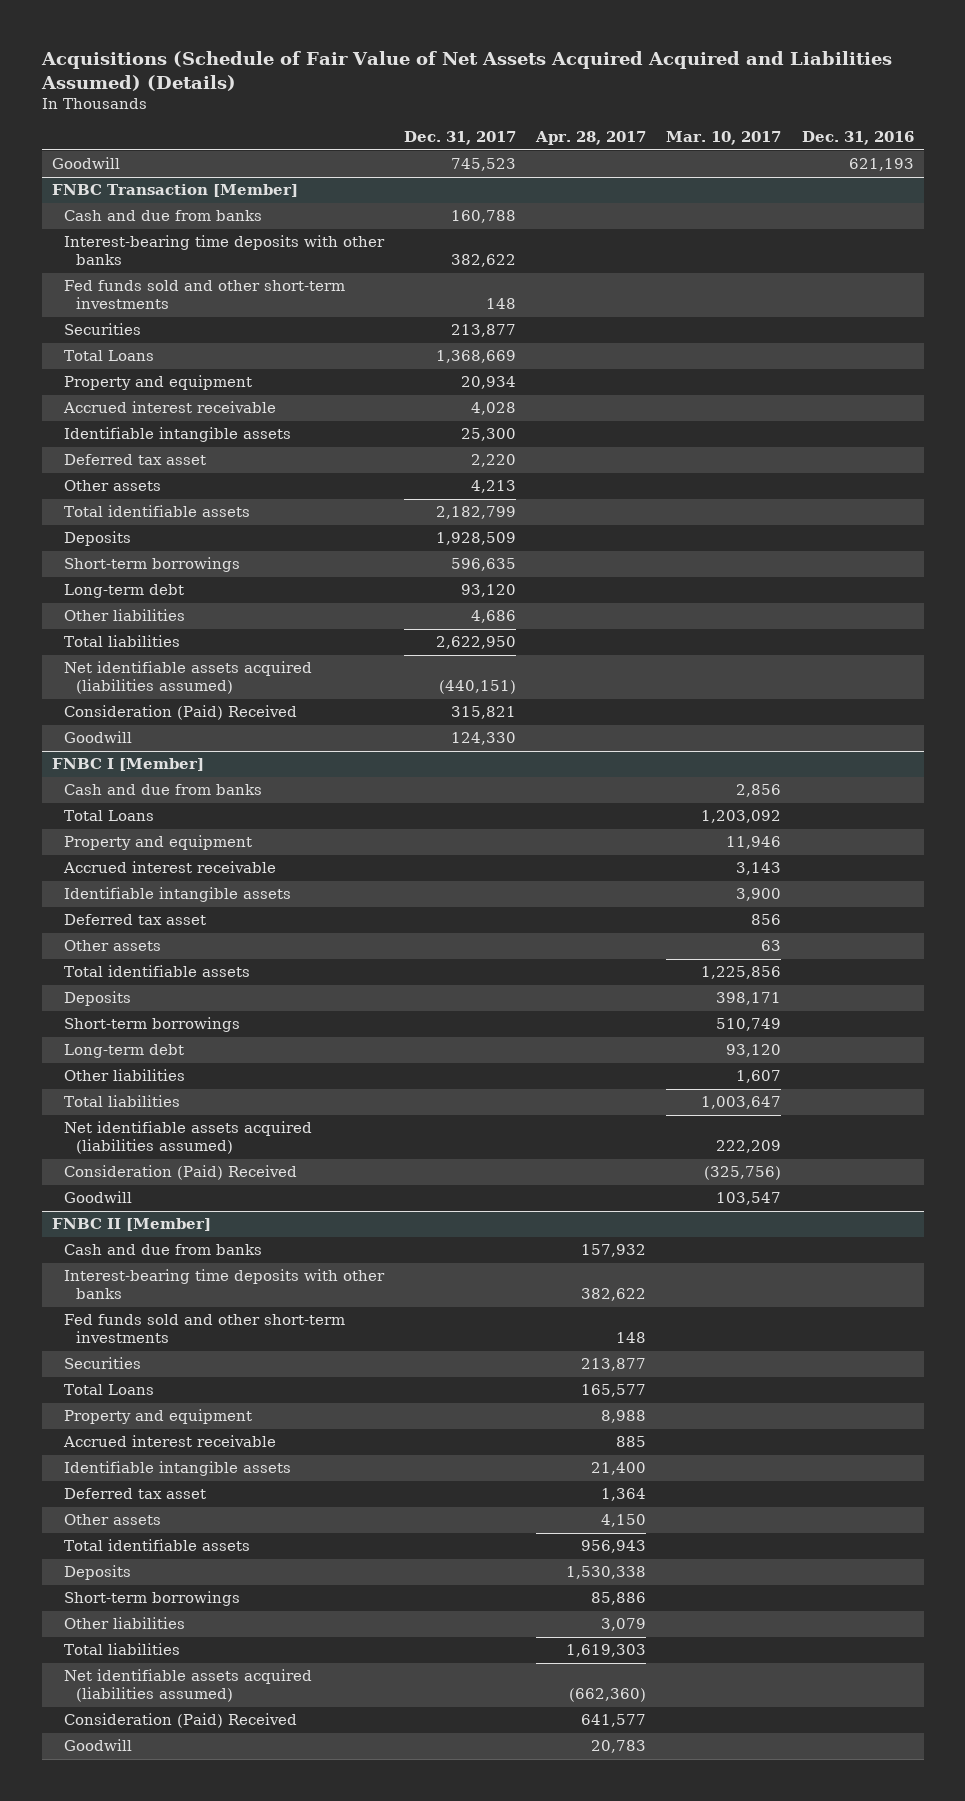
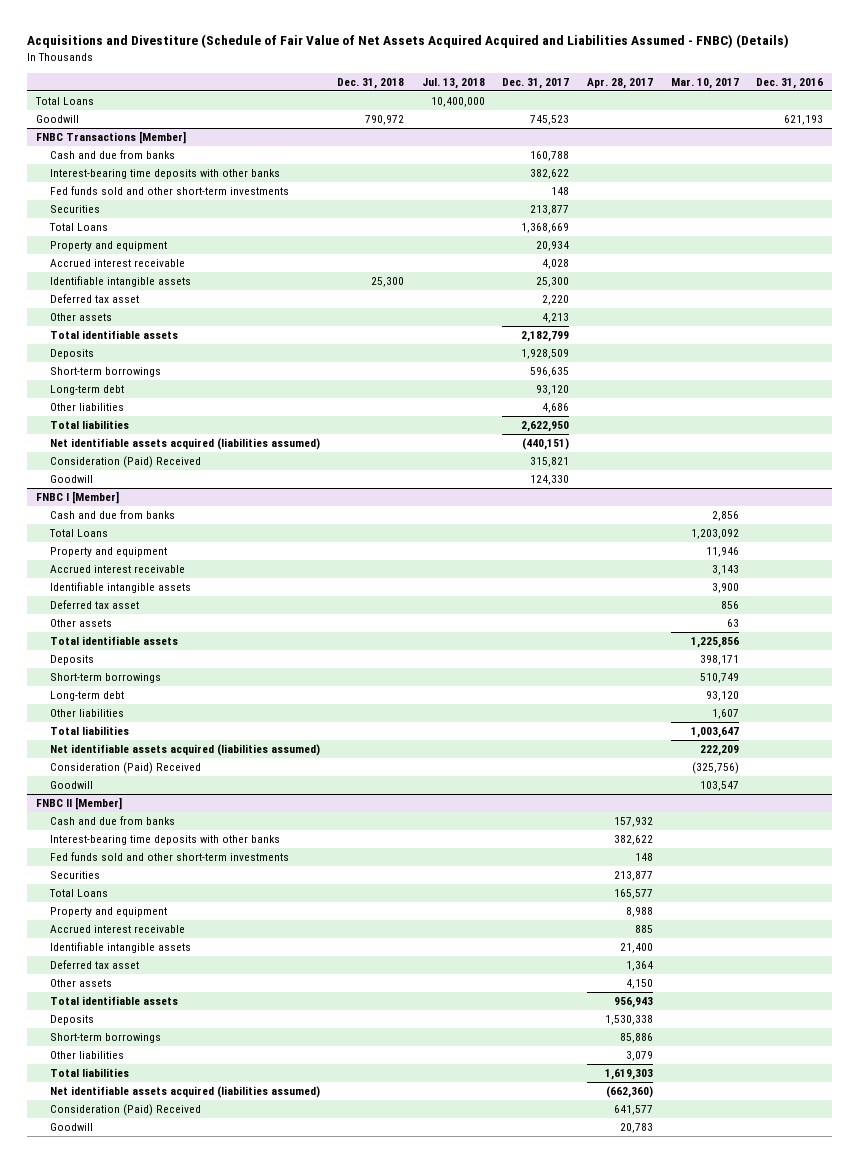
- Acquisitions (Schedule of Fair Value of Net Assets Acquired Acquired and Liabilities Assumed) (Details)
+ Acquisitions and Divestiture (Schedule of Fair Value of Net Assets Acquired Acquired and Liabilities Assumed - FNBC) (Details)
- | Dec. 31, 2017 | Apr. 28, 2017 | Mar. 10, 2017 | Dec. 31, 2016
+ | Dec. 31, 2018 | Jul. 13, 2018 | Dec. 31, 2017 | Apr. 28, 2017 | Mar. 10, 2017 | Dec. 31, 2016
+ Total Loans | | 10,400,000 | | | |
- FNBC Transaction [Member]
+ FNBC Transactions [Member]

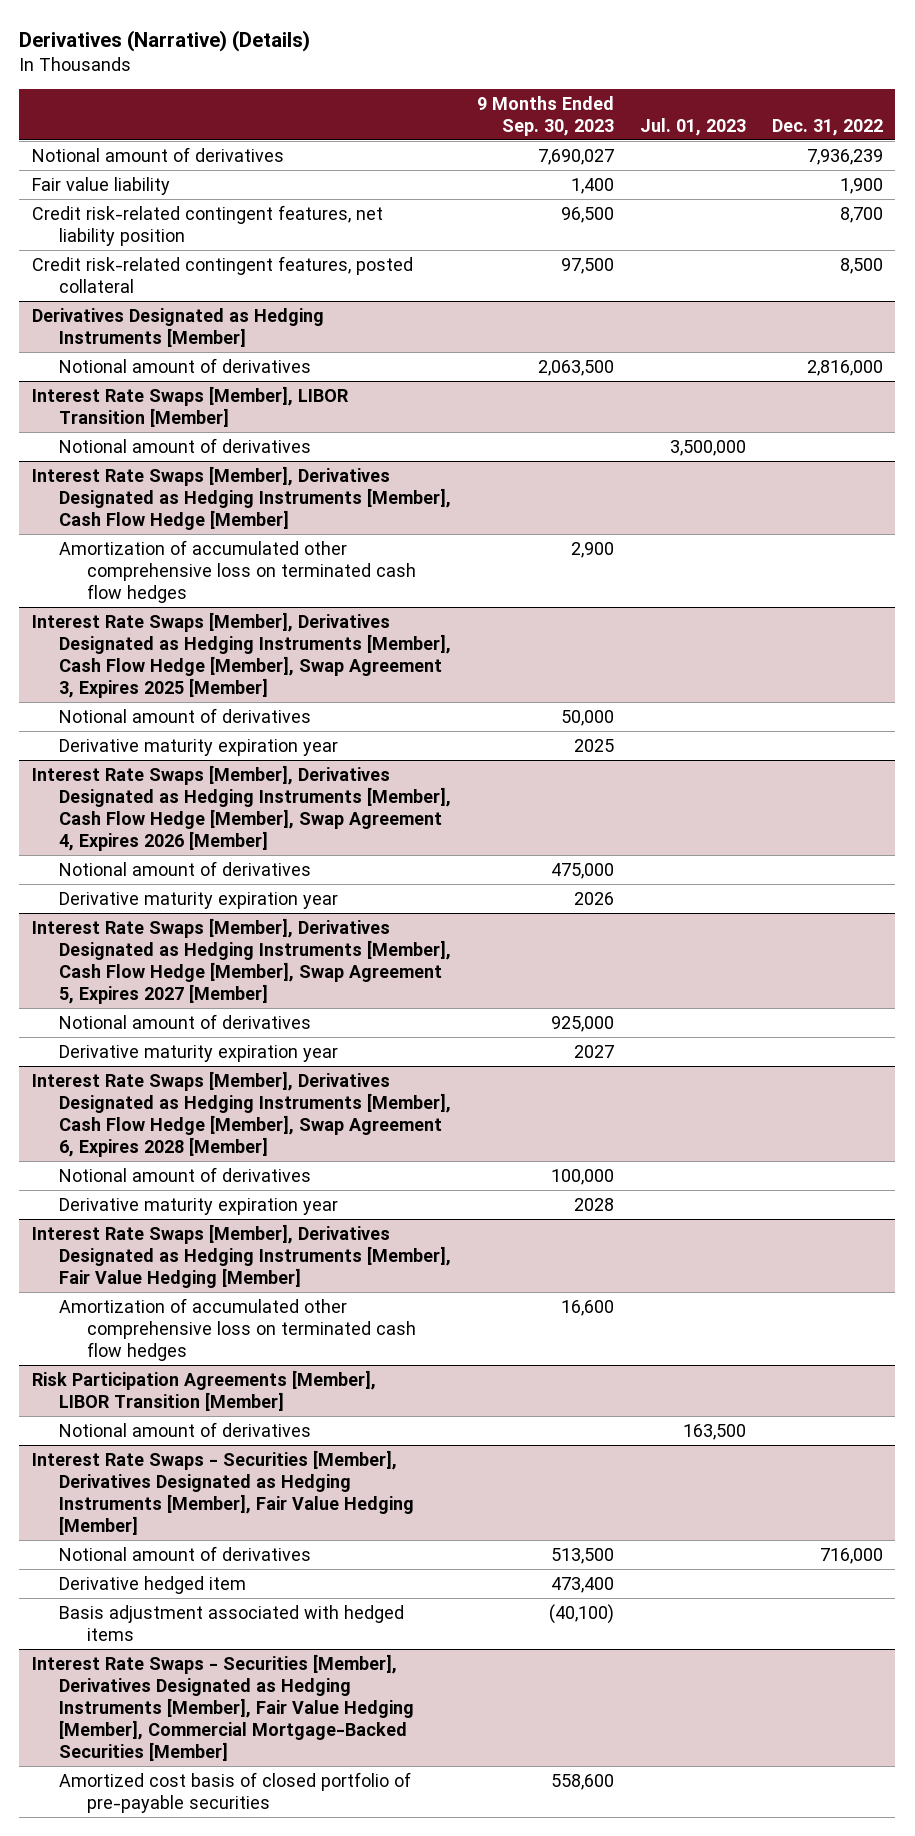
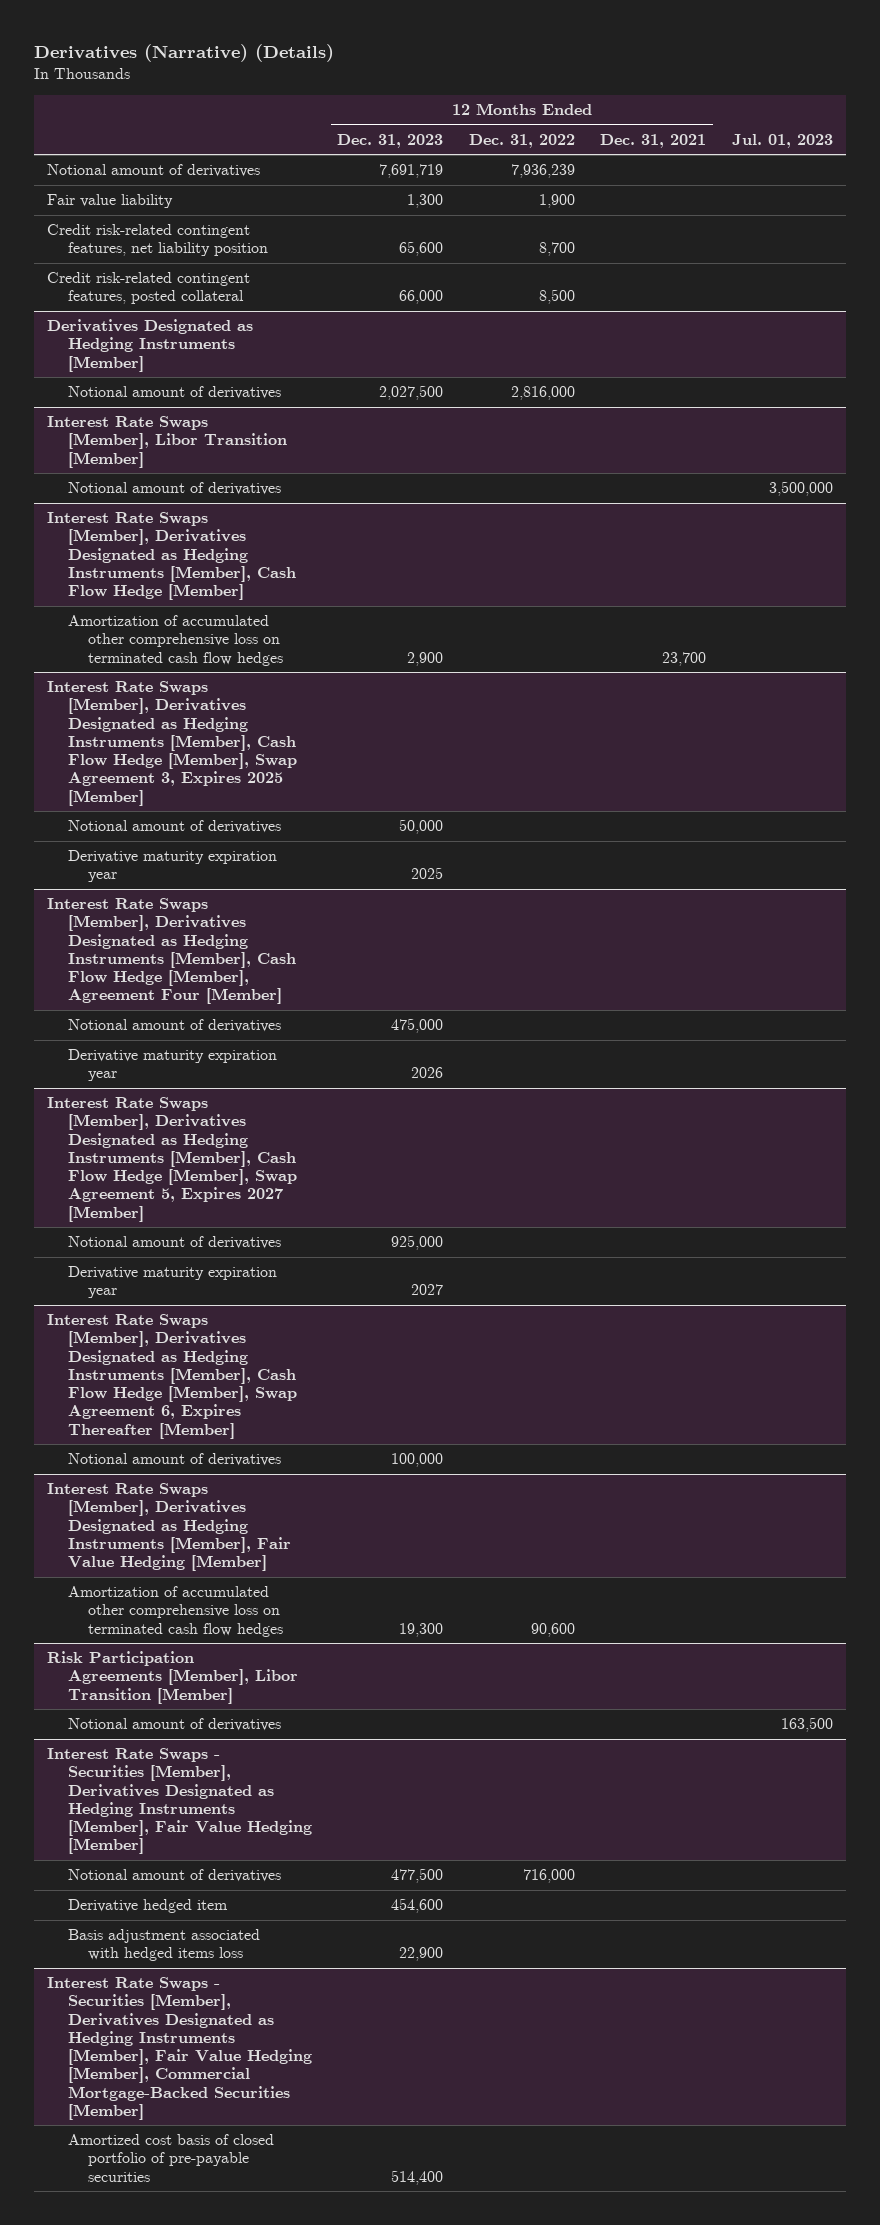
- | 9 Months Ended Sep. 30, 2023 | Jul. 01, 2023 | Dec. 31, 2022
+ | 12 Months Ended Dec. 31, 2023 | 12 Months Ended Dec. 31, 2022 | 12 Months Ended Dec. 31, 2021 | Jul. 01, 2023
- Interest Rate Swaps [Member], LIBOR Transition [Member]
+ Interest Rate Swaps [Member], Libor Transition [Member]
- Interest Rate Swaps [Member], Derivatives Designated as Hedging Instruments [Member], Cash Flow Hedge [Member], Swap Agreement 4, Expires 2026 [Member]
+ Interest Rate Swaps [Member], Derivatives Designated as Hedging Instruments [Member], Cash Flow Hedge [Member], Agreement Four [Member]
- Interest Rate Swaps [Member], Derivatives Designated as Hedging Instruments [Member], Cash Flow Hedge [Member], Swap Agreement 6, Expires 2028 [Member]
+ Interest Rate Swaps [Member], Derivatives Designated as Hedging Instruments [Member], Cash Flow Hedge [Member], Swap Agreement 6, Expires Thereafter [Member]
- Derivative maturity expiration year | 2028 | |
- Risk Participation Agreements [Member], LIBOR Transition [Member]
+ Risk Participation Agreements [Member], Libor Transition [Member]
@ Interest Rate Swaps - Securities [Member], Derivatives Designated as Hedging Instruments [Member], Fair Value Hedging [Member]
- Basis adjustment associated with hedged items | (40,100) | |
+ Basis adjustment associated with hedged items loss | 22,900 | | |

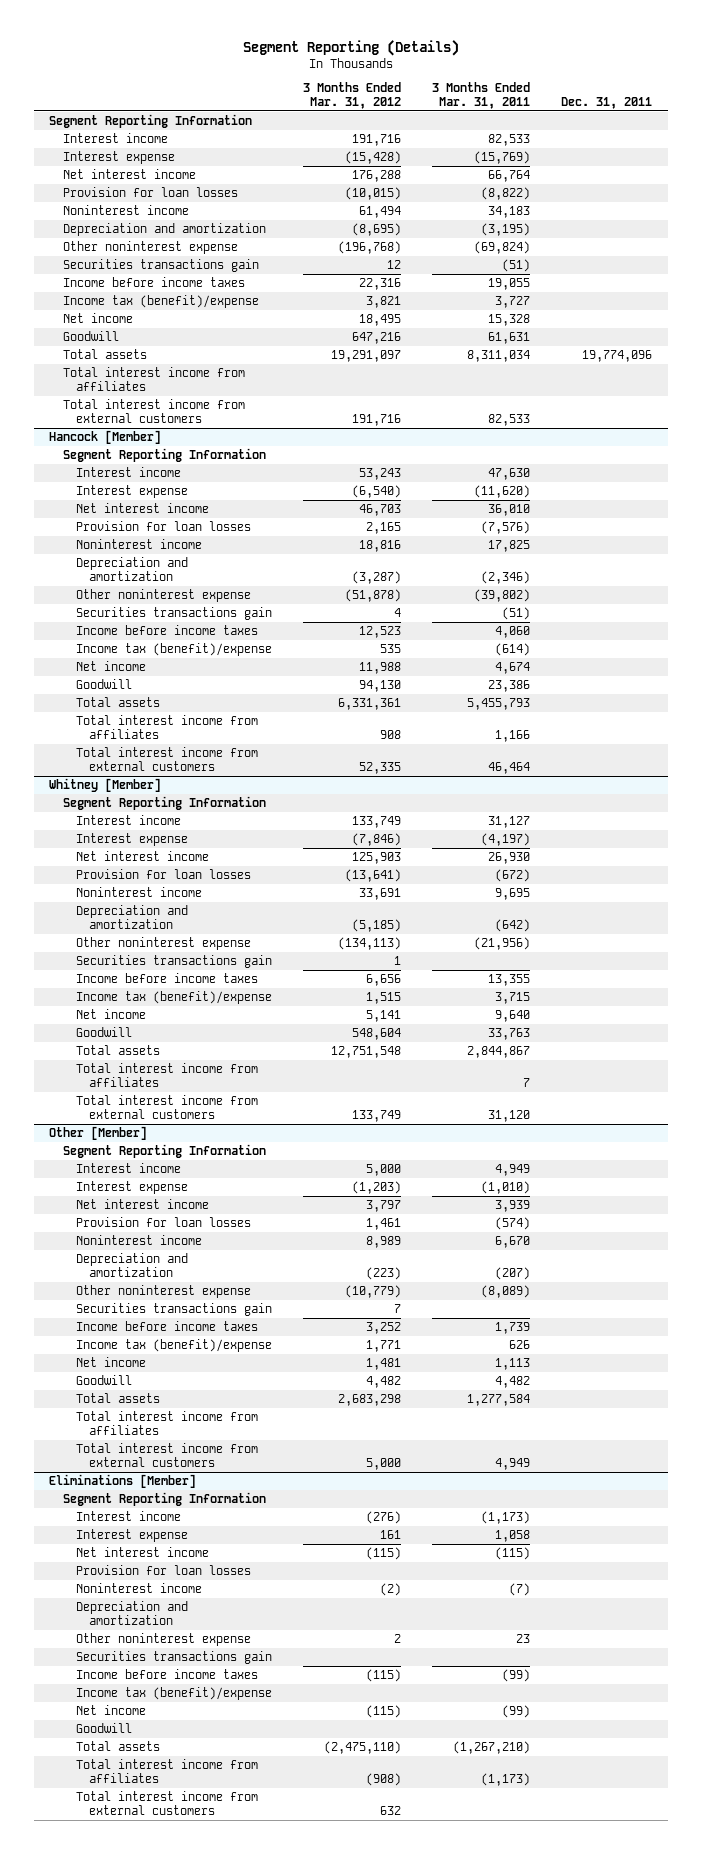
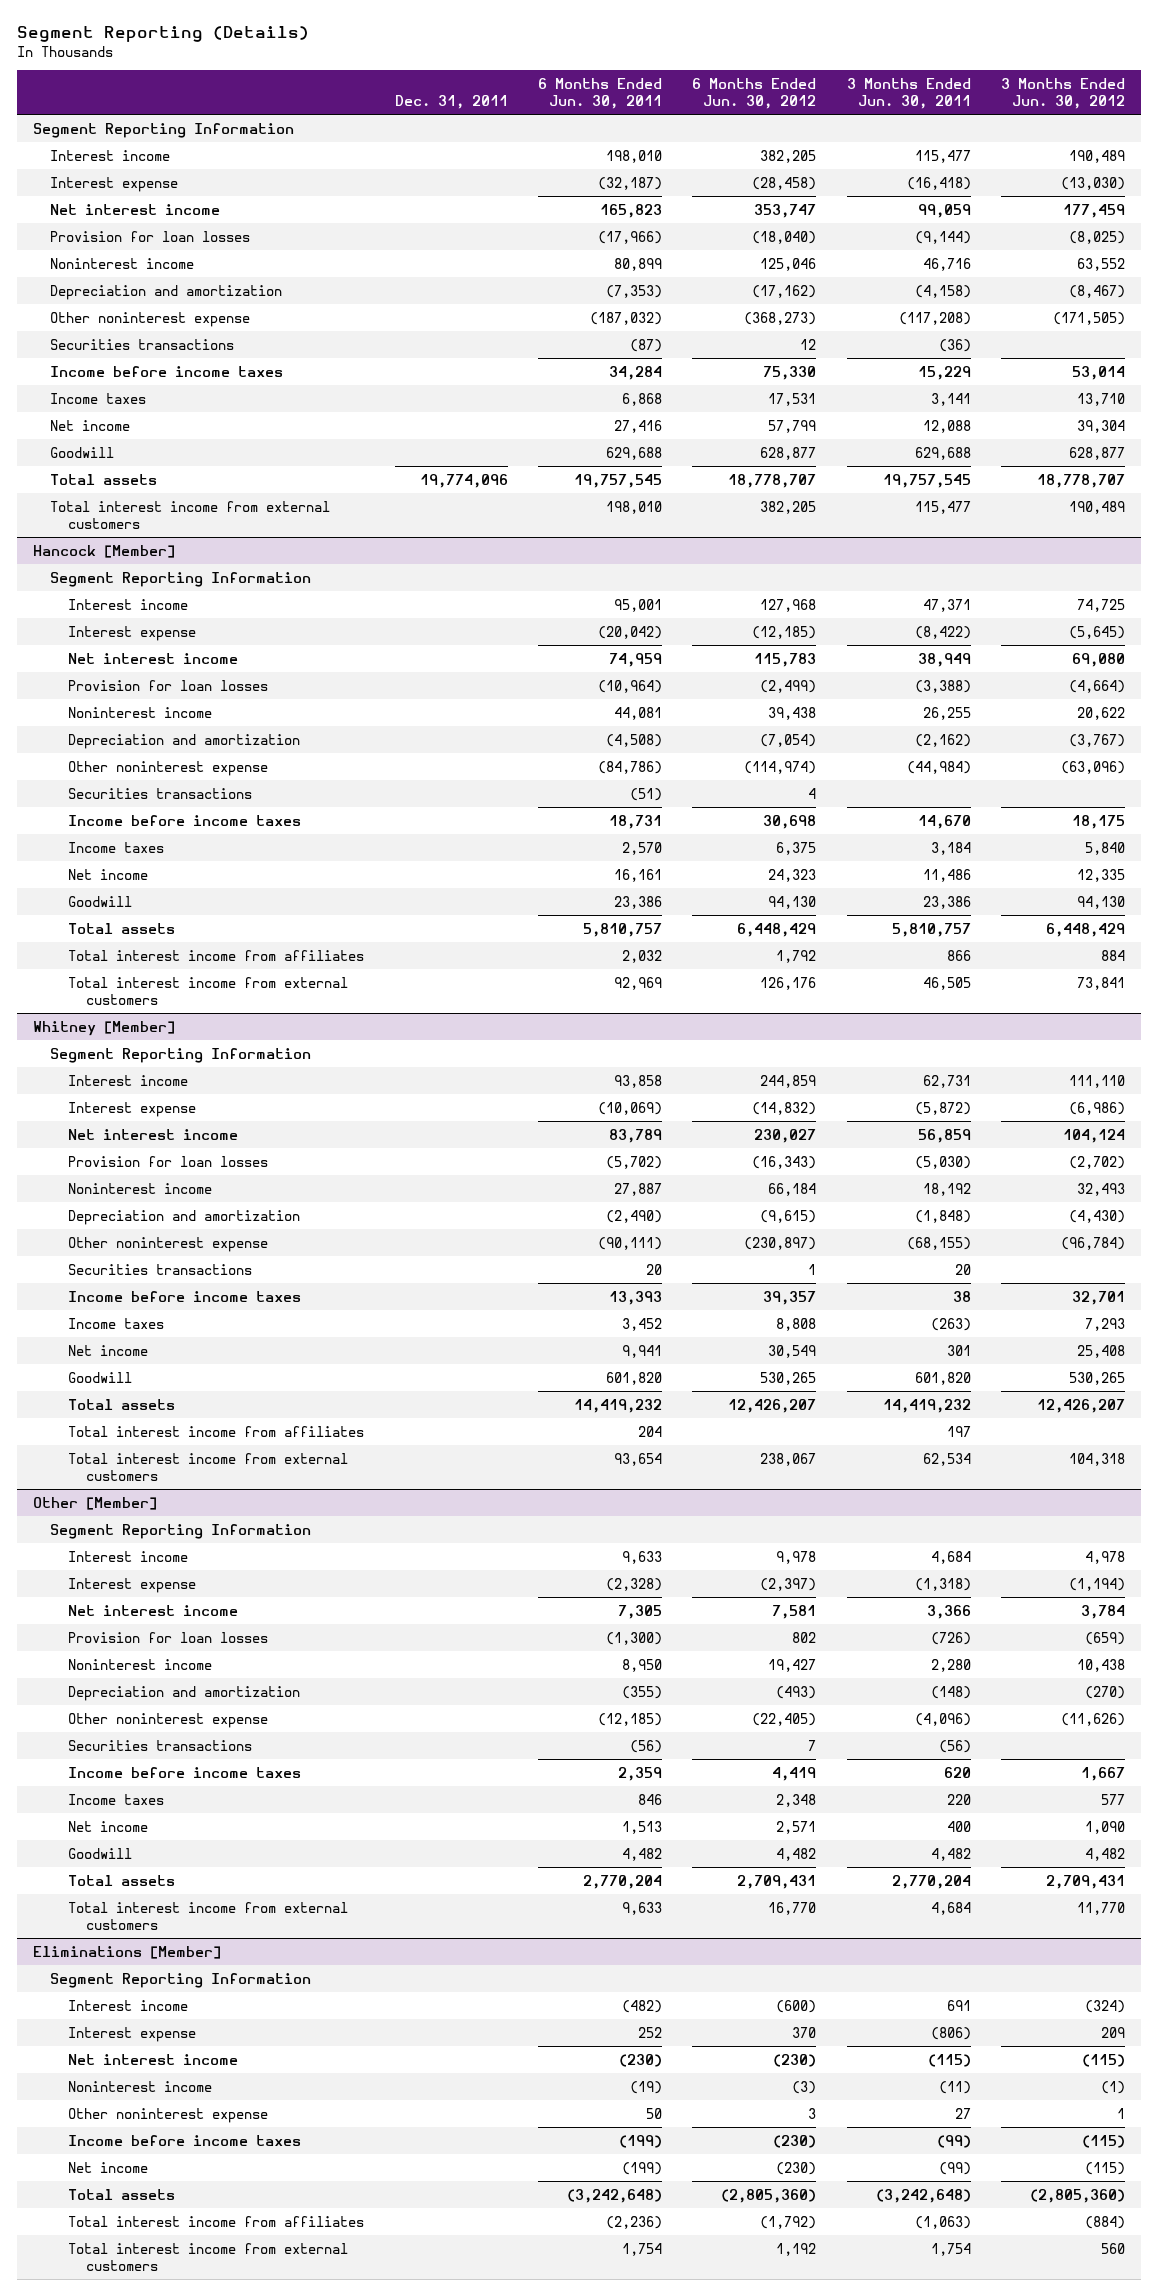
- | 3 Months Ended Mar. 31, 2012 | 3 Months Ended Mar. 31, 2011 | Dec. 31, 2011
+ | Dec. 31, 2011 | 6 Months Ended Jun. 30, 2011 | 6 Months Ended Jun. 30, 2012 | 3 Months Ended Jun. 30, 2011 | 3 Months Ended Jun. 30, 2012
- Securities transactions gain | 12 | (51) |
+ Securities transactions | | (87) | 12 | (36) |
- Income tax (benefit)/expense | 3,821 | 3,727 |
+ Income taxes | | 6,868 | 17,531 | 3,141 | 13,710
- Total interest income from affiliates
@ Hancock [Member]
- Securities transactions gain | 4 | (51) |
+ Securities transactions | | (51) | 4 | |
- Income tax (benefit)/expense | 535 | (614) |
+ Income taxes | | 2,570 | 6,375 | 3,184 | 5,840
@ Whitney [Member]
- Securities transactions gain | 1 | |
+ Securities transactions | | 20 | 1 | 20 |
- Income tax (benefit)/expense | 1,515 | 3,715 |
+ Income taxes | | 3,452 | 8,808 | (263) | 7,293
@ Other [Member]
- Securities transactions gain | 7 | |
+ Securities transactions | | (56) | 7 | (56) |
- Income tax (benefit)/expense | 1,771 | 626 |
+ Income taxes | | 846 | 2,348 | 220 | 577
- Total interest income from affiliates
@ Eliminations [Member]
- Provision for loan losses
- Depreciation and amortization
- Securities transactions gain
- Income tax (benefit)/expense
- Goodwill

